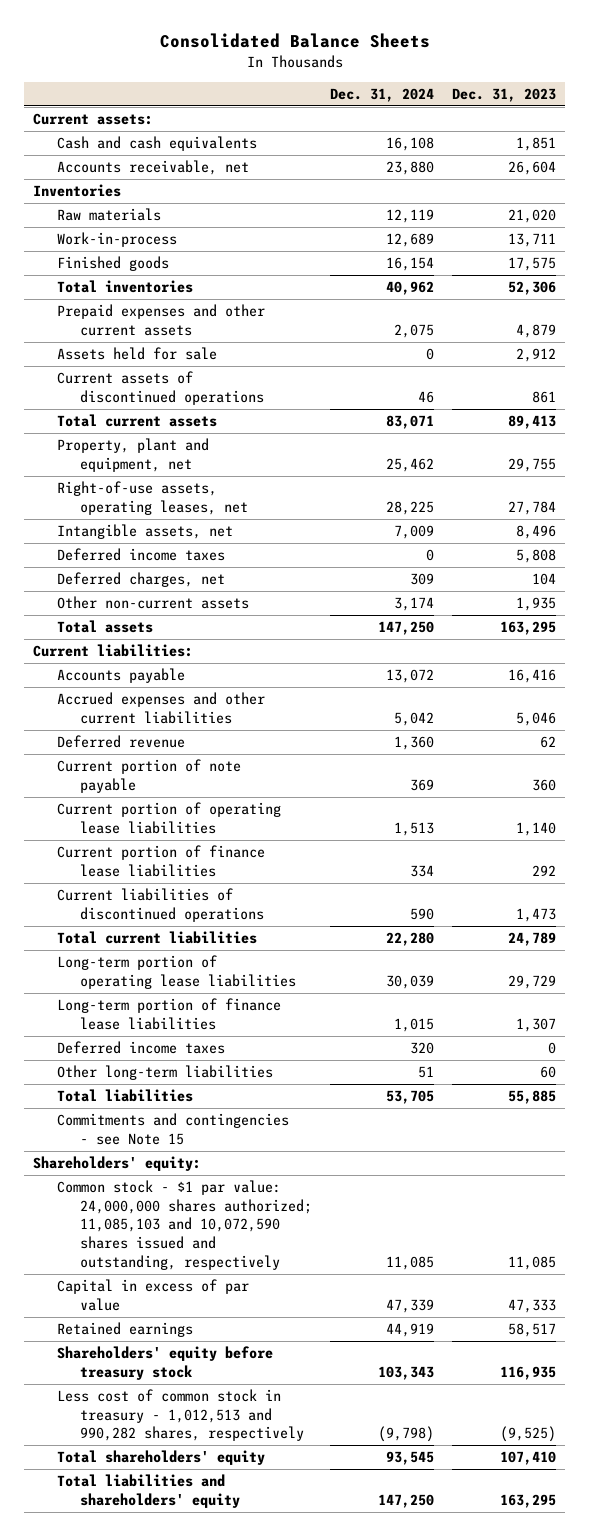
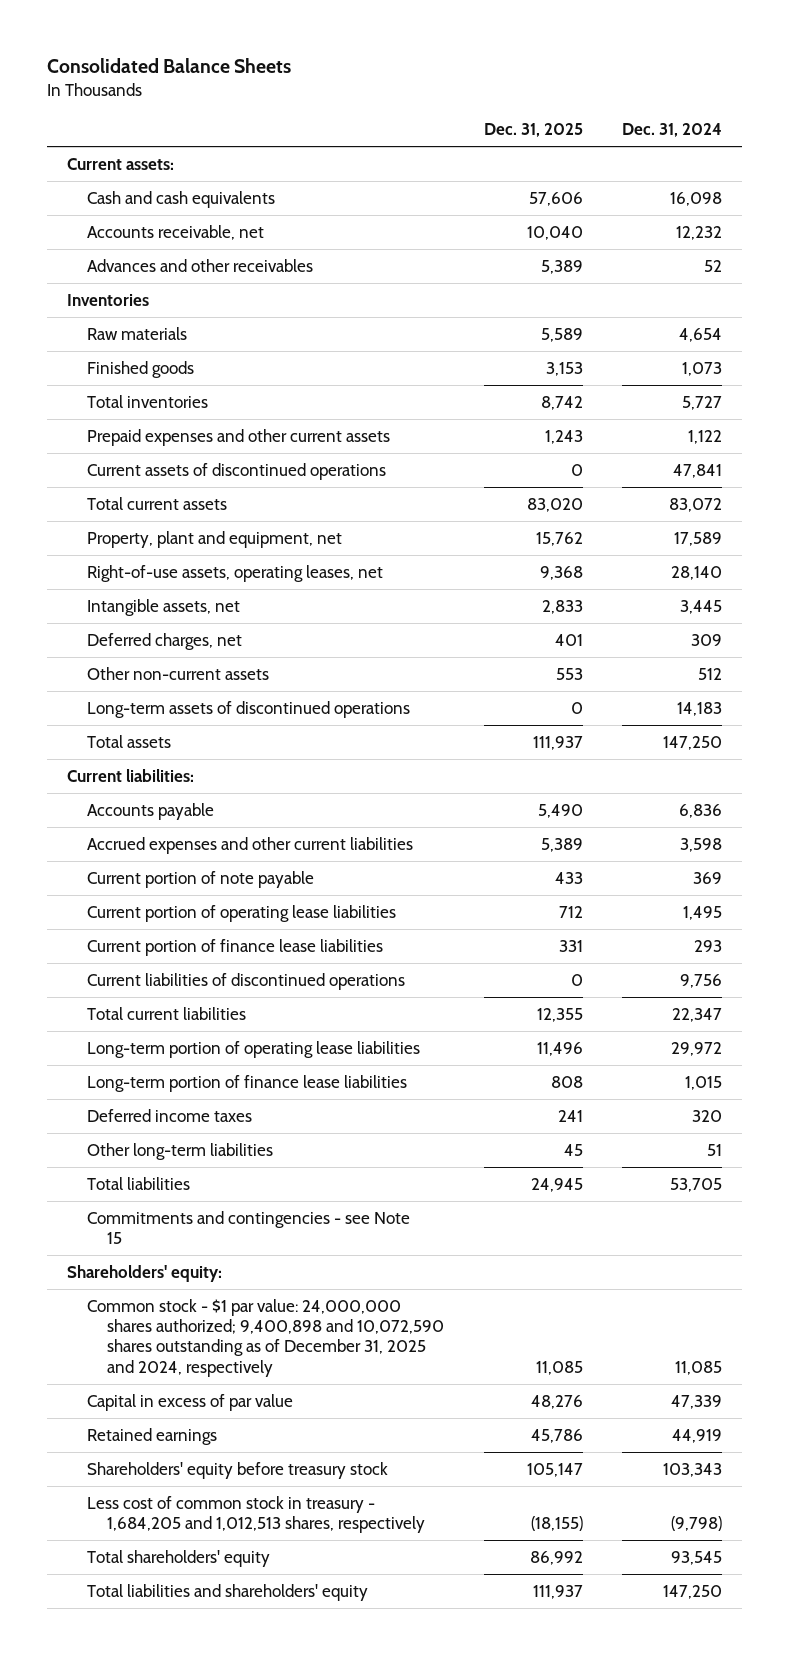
- | Dec. 31, 2024 | Dec. 31, 2023
+ | Dec. 31, 2025 | Dec. 31, 2024
- Cash and cash equivalents | 16,108 | 1,851
- Accounts receivable, net | 23,880 | 26,604
+ Cash and cash equivalents | 57,606 | 16,098
+ Accounts receivable, net | 10,040 | 12,232
+ Advances and other receivables | 5,389 | 52
- Raw materials | 12,119 | 21,020
- Work-in-process | 12,689 | 13,711
- Finished goods | 16,154 | 17,575
- Total inventories | 40,962 | 52,306
- Prepaid expenses and other current assets | 2,075 | 4,879
- Assets held for sale | 0 | 2,912
- Current assets of discontinued operations | 46 | 861
- Total current assets | 83,071 | 89,413
- Property, plant and equipment, net | 25,462 | 29,755
- Right-of-use assets, operating leases, net | 28,225 | 27,784
- Intangible assets, net | 7,009 | 8,496
- Deferred income taxes | 0 | 5,808
+ Raw materials | 5,589 | 4,654
+ Finished goods | 3,153 | 1,073
+ Total inventories | 8,742 | 5,727
+ Prepaid expenses and other current assets | 1,243 | 1,122
+ Current assets of discontinued operations | 0 | 47,841
+ Total current assets | 83,020 | 83,072
+ Property, plant and equipment, net | 15,762 | 17,589
+ Right-of-use assets, operating leases, net | 9,368 | 28,140
+ Intangible assets, net | 2,833 | 3,445
- Other non-current assets | 3,174 | 1,935
+ Other non-current assets | 553 | 512
+ Long-term assets of discontinued operations | 0 | 14,183
- Accounts payable | 13,072 | 16,416
- Accrued expenses and other current liabilities | 5,042 | 5,046
- Deferred revenue | 1,360 | 62
+ Accounts payable | 5,490 | 6,836
+ Accrued expenses and other current liabilities | 5,389 | 3,598
- Current portion of operating lease liabilities | 1,513 | 1,140
- Current portion of finance lease liabilities | 334 | 292
- Current liabilities of discontinued operations | 590 | 1,473
- Total current liabilities | 22,280 | 24,789
- Long-term portion of operating lease liabilities | 30,039 | 29,729
+ Current portion of operating lease liabilities | 712 | 1,495
+ Current portion of finance lease liabilities | 331 | 293
+ Current liabilities of discontinued operations | 0 | 9,756
+ Total current liabilities | 12,355 | 22,347
+ Long-term portion of operating lease liabilities | 11,496 | 29,972
- Common stock - $1 par value: 24,000,000 shares authorized; 11,085,103 and 10,072,590 shares issued and outstanding, respectively | 11,085 | 11,085
+ Common stock - $1 par value: 24,000,000 shares authorized; 9,400,898 and 10,072,590 shares outstanding as of December 31, 2025 and 2024, respectively | 11,085 | 11,085
- Less cost of common stock in treasury - 1,012,513 and 990,282 shares, respectively | (9,798) | (9,525)
+ Less cost of common stock in treasury - 1,684,205 and 1,012,513 shares, respectively | (18,155) | (9,798)

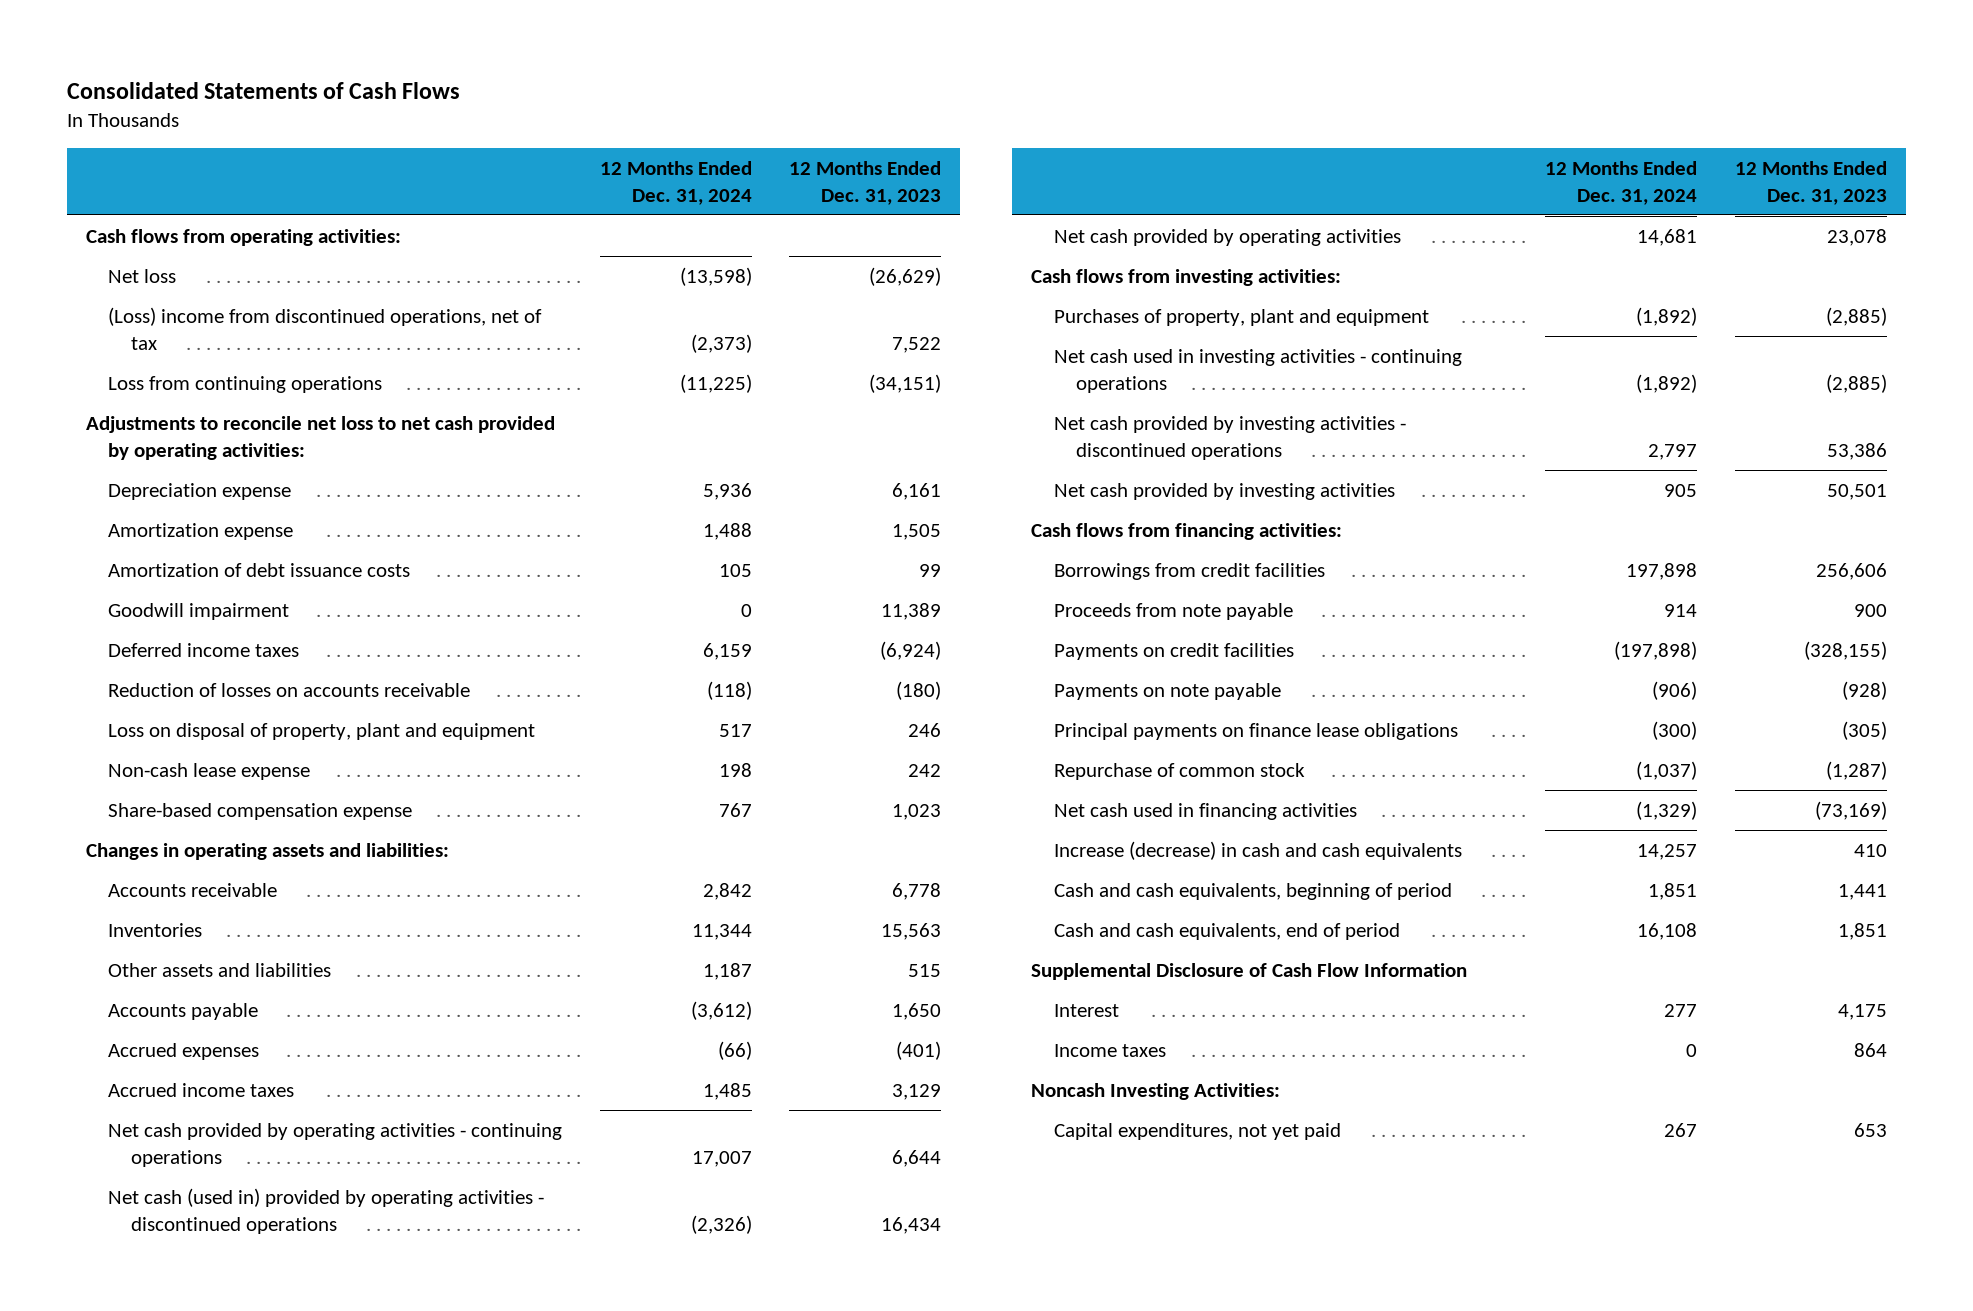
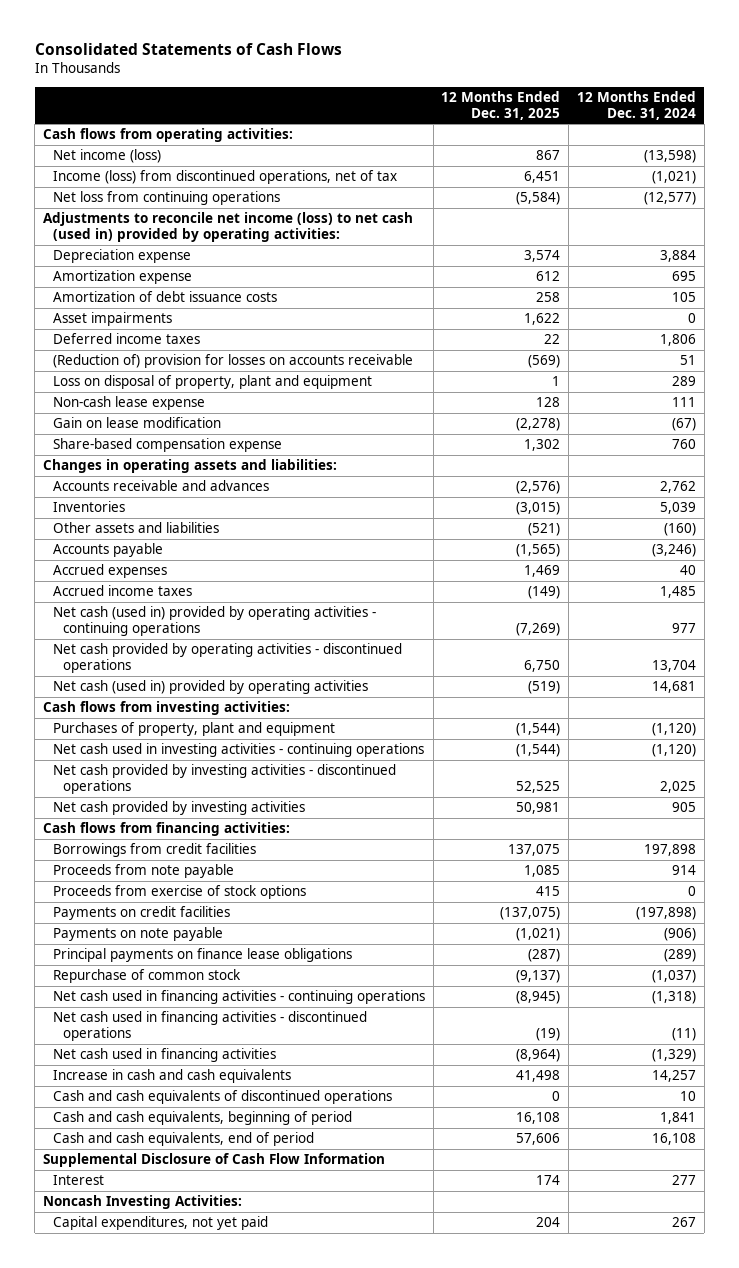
- | 12 Months Ended Dec. 31, 2024 | 12 Months Ended Dec. 31, 2023
+ | 12 Months Ended Dec. 31, 2025 | 12 Months Ended Dec. 31, 2024
- Net loss | (13,598) | (26,629)
- (Loss) income from discontinued operations, net of tax | (2,373) | 7,522
- Loss from continuing operations | (11,225) | (34,151)
- Adjustments to reconcile net loss to net cash provided by operating activities:
- Depreciation expense | 5,936 | 6,161
- Amortization expense | 1,488 | 1,505
+ Net income (loss) | 867 | (13,598)
+ Income (loss) from discontinued operations, net of tax | 6,451 | (1,021)
+ Net loss from continuing operations | (5,584) | (12,577)
+ Adjustments to reconcile net income (loss) to net cash (used in) provided by operating activities:
+ Depreciation expense | 3,574 | 3,884
+ Amortization expense | 612 | 695
- Goodwill impairment | 0 | 11,389
- Deferred income taxes | 6,159 | (6,924)
- Reduction of losses on accounts receivable | (118) | (180)
- Loss on disposal of property, plant and equipment | 517 | 246
- Non-cash lease expense | 198 | 242
- Share-based compensation expense | 767 | 1,023
+ Asset impairments | 1,622 | 0
+ Deferred income taxes | 22 | 1,806
+ (Reduction of) provision for losses on accounts receivable | (569) | 51
+ Loss on disposal of property, plant and equipment | 1 | 289
+ Non-cash lease expense | 128 | 111
+ Gain on lease modification | (2,278) | (67)
+ Share-based compensation expense | 1,302 | 760
- Accounts receivable | 2,842 | 6,778
- Inventories | 11,344 | 15,563
- Other assets and liabilities | 1,187 | 515
- Accounts payable | (3,612) | 1,650
- Accrued expenses | (66) | (401)
+ Accounts receivable and advances | (2,576) | 2,762
+ Inventories | (3,015) | 5,039
+ Other assets and liabilities | (521) | (160)
+ Accounts payable | (1,565) | (3,246)
+ Accrued expenses | 1,469 | 40
- Net cash provided by operating activities - continuing operations | 17,007 | 6,644
- Net cash (used in) provided by operating activities - discontinued operations | (2,326) | 16,434
- Net cash provided by operating activities | 14,681 | 23,078
+ Net cash (used in) provided by operating activities - continuing operations | (7,269) | 977
+ Net cash provided by operating activities - discontinued operations | 6,750 | 13,704
+ Net cash (used in) provided by operating activities | (519) | 14,681
- Purchases of property, plant and equipment | (1,892) | (2,885)
- Net cash used in investing activities - continuing operations | (1,892) | (2,885)
- Net cash provided by investing activities - discontinued operations | 2,797 | 53,386
+ Purchases of property, plant and equipment | (1,544) | (1,120)
+ Net cash used in investing activities - continuing operations | (1,544) | (1,120)
+ Net cash provided by investing activities - discontinued operations | 52,525 | 2,025
+ Proceeds from exercise of stock options | 415 | 0
- Principal payments on finance lease obligations | (300) | (305)
+ Principal payments on finance lease obligations | (287) | (289)
+ Net cash used in financing activities - continuing operations | (8,945) | (1,318)
+ Net cash used in financing activities - discontinued operations | (19) | (11)
- Increase (decrease) in cash and cash equivalents | 14,257 | 410
- Cash and cash equivalents, beginning of period | 1,851 | 1,441
+ Increase in cash and cash equivalents | 41,498 | 14,257
+ Cash and cash equivalents of discontinued operations | 0 | 10
+ Cash and cash equivalents, beginning of period | 16,108 | 1,841
- Income taxes | 0 | 864

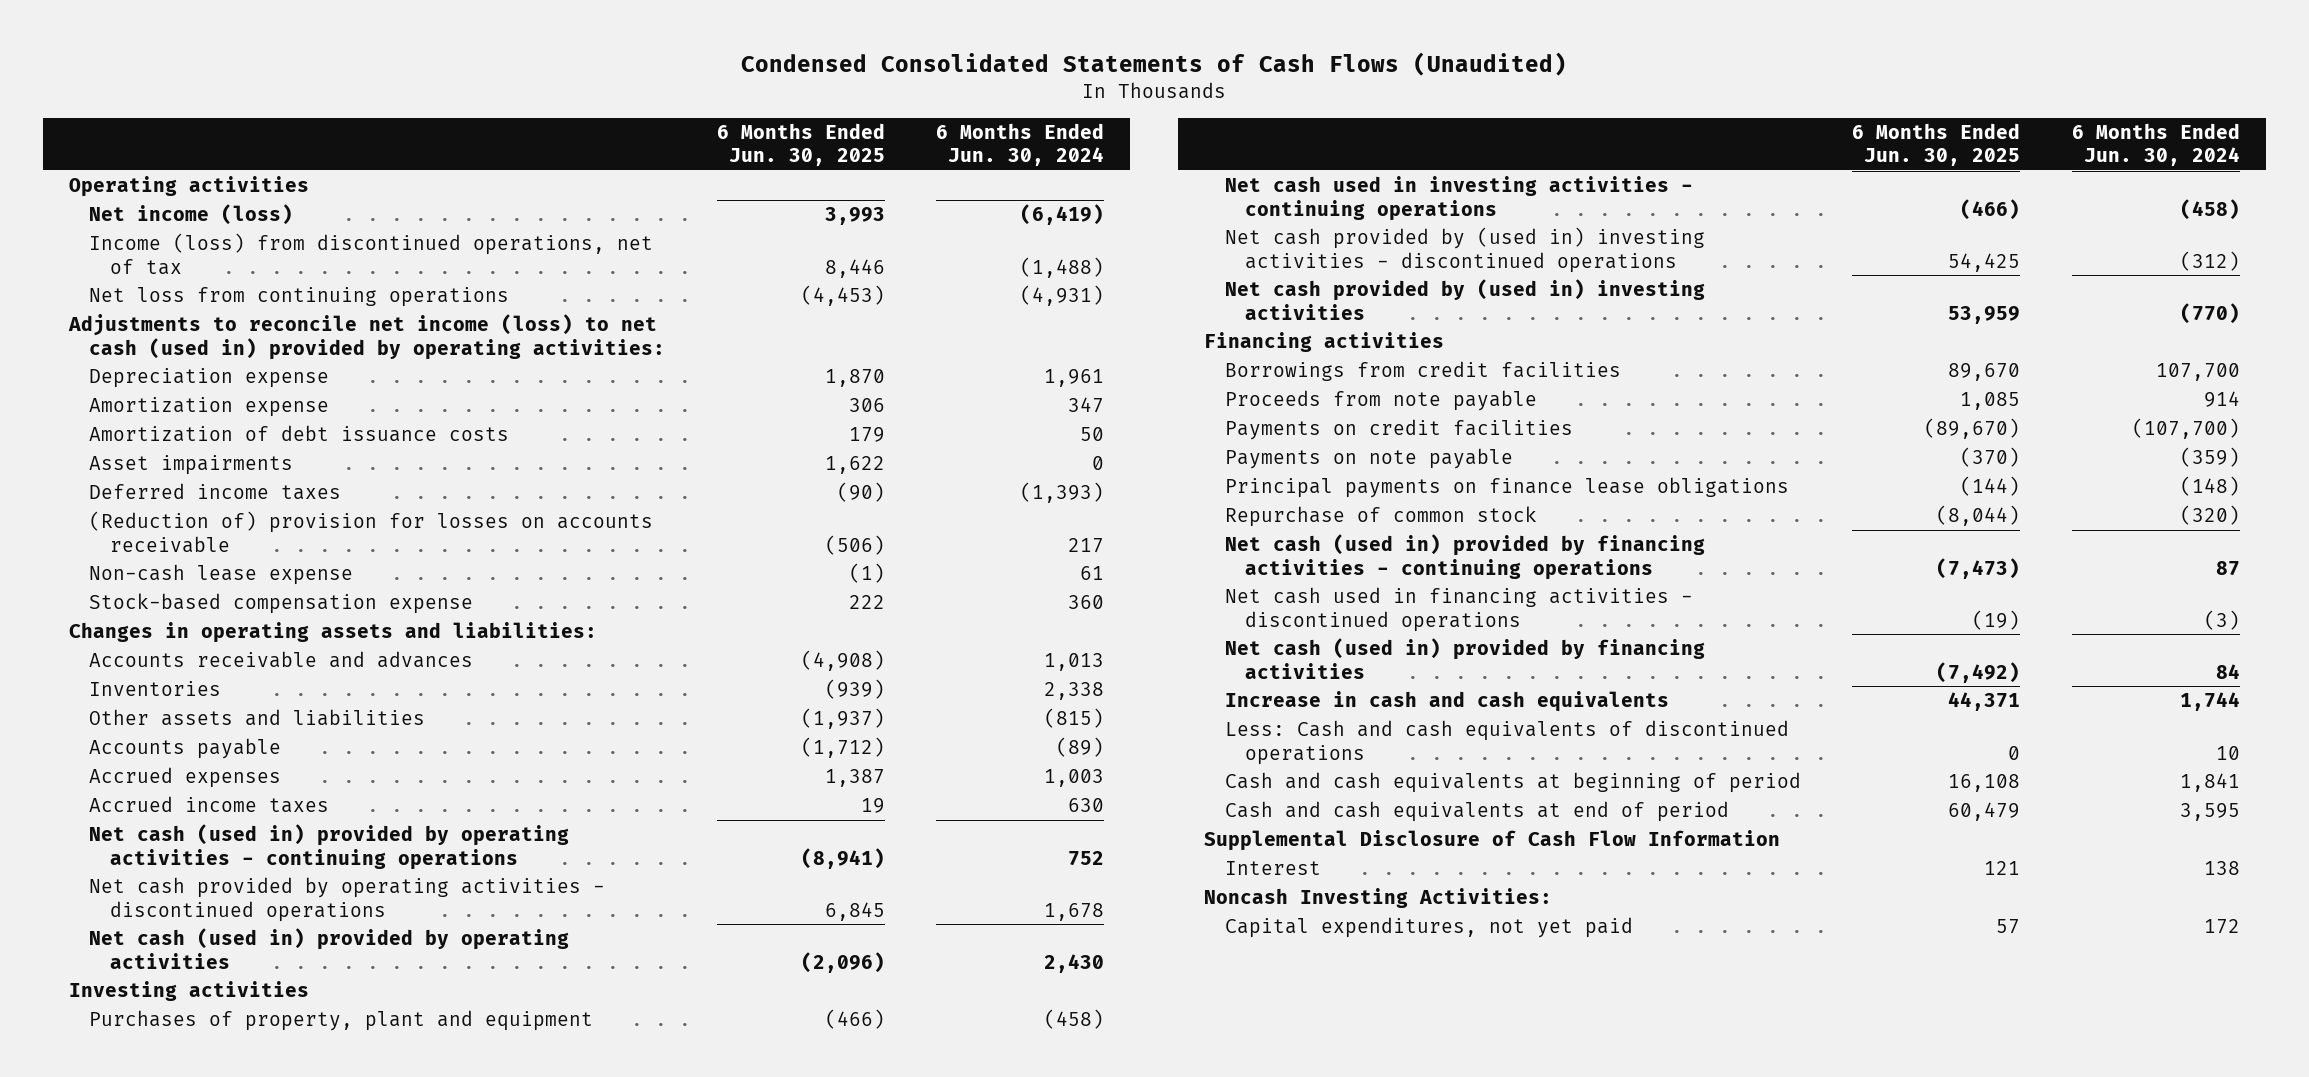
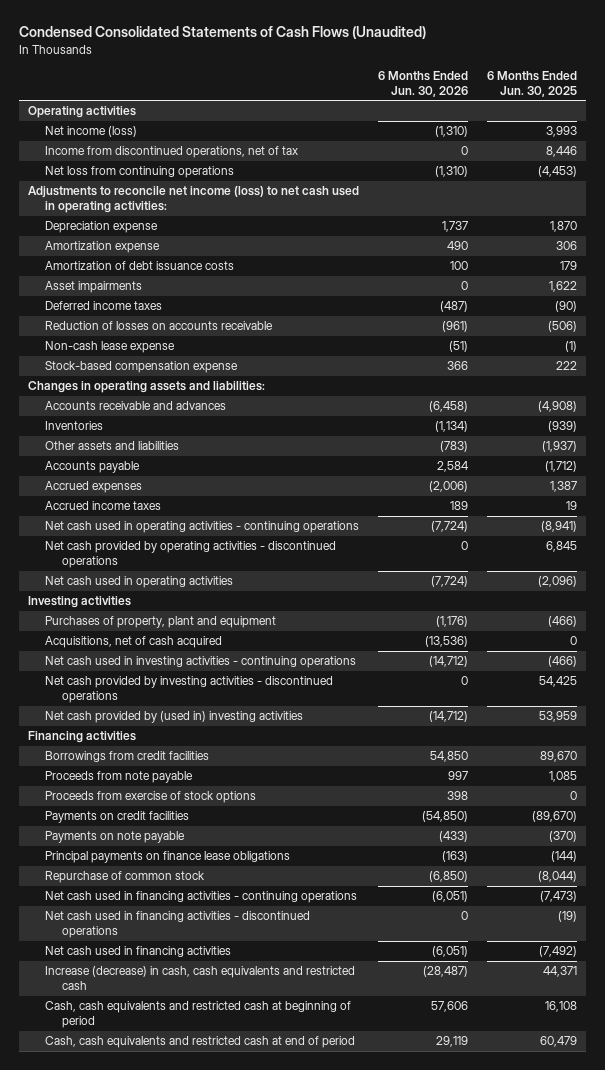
- | 6 Months Ended Jun. 30, 2025 | 6 Months Ended Jun. 30, 2024
+ | 6 Months Ended Jun. 30, 2026 | 6 Months Ended Jun. 30, 2025
- Income (loss) from discontinued operations, net of tax | 8,446 | (1,488)
+ Income from discontinued operations, net of tax | 0 | 8,446
- Adjustments to reconcile net income (loss) to net cash (used in) provided by operating activities:
+ Adjustments to reconcile net income (loss) to net cash used in operating activities:
- (Reduction of) provision for losses on accounts receivable | (506) | 217
+ Reduction of losses on accounts receivable | (961) | (506)
- Net cash (used in) provided by operating activities - continuing operations | (8,941) | 752
+ Net cash used in operating activities - continuing operations | (7,724) | (8,941)
- Net cash (used in) provided by operating activities | (2,096) | 2,430
+ Net cash used in operating activities | (7,724) | (2,096)
+ Acquisitions, net of cash acquired | (13,536) | 0
- Net cash provided by (used in) investing activities - discontinued operations | 54,425 | (312)
+ Net cash provided by investing activities - discontinued operations | 0 | 54,425
+ Proceeds from exercise of stock options | 398 | 0
- Net cash (used in) provided by financing activities - continuing operations | (7,473) | 87
+ Net cash used in financing activities - continuing operations | (6,051) | (7,473)
- Net cash (used in) provided by financing activities | (7,492) | 84
- Increase in cash and cash equivalents | 44,371 | 1,744
- Less: Cash and cash equivalents of discontinued operations | 0 | 10
- Cash and cash equivalents at beginning of period | 16,108 | 1,841
- Cash and cash equivalents at end of period | 60,479 | 3,595
- Supplemental Disclosure of Cash Flow Information
- Interest | 121 | 138
- Noncash Investing Activities:
- Capital expenditures, not yet paid | 57 | 172
+ Net cash used in financing activities | (6,051) | (7,492)
+ Increase (decrease) in cash, cash equivalents and restricted cash | (28,487) | 44,371
+ Cash, cash equivalents and restricted cash at beginning of period | 57,606 | 16,108
+ Cash, cash equivalents and restricted cash at end of period | 29,119 | 60,479

